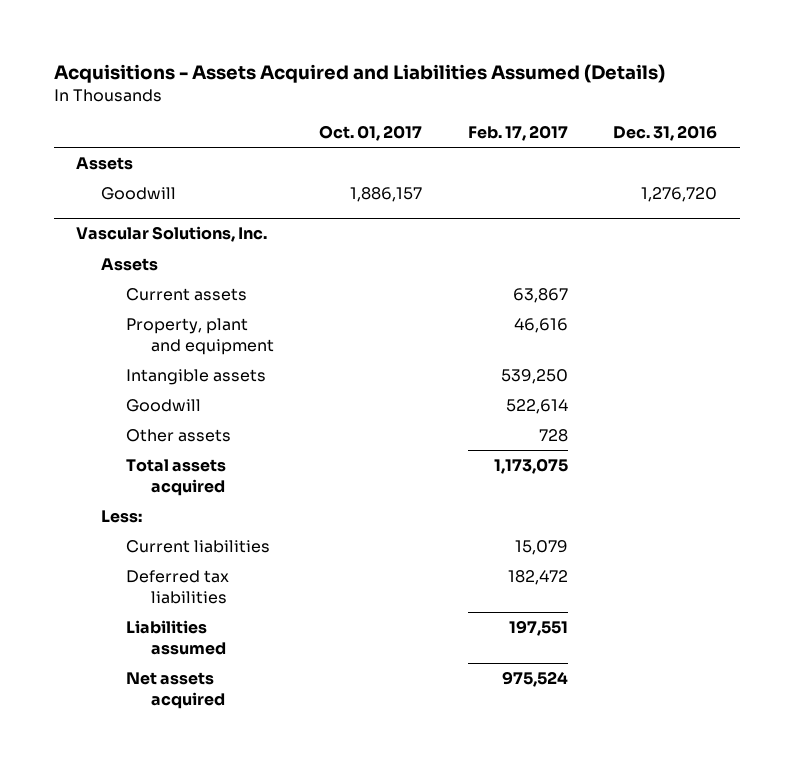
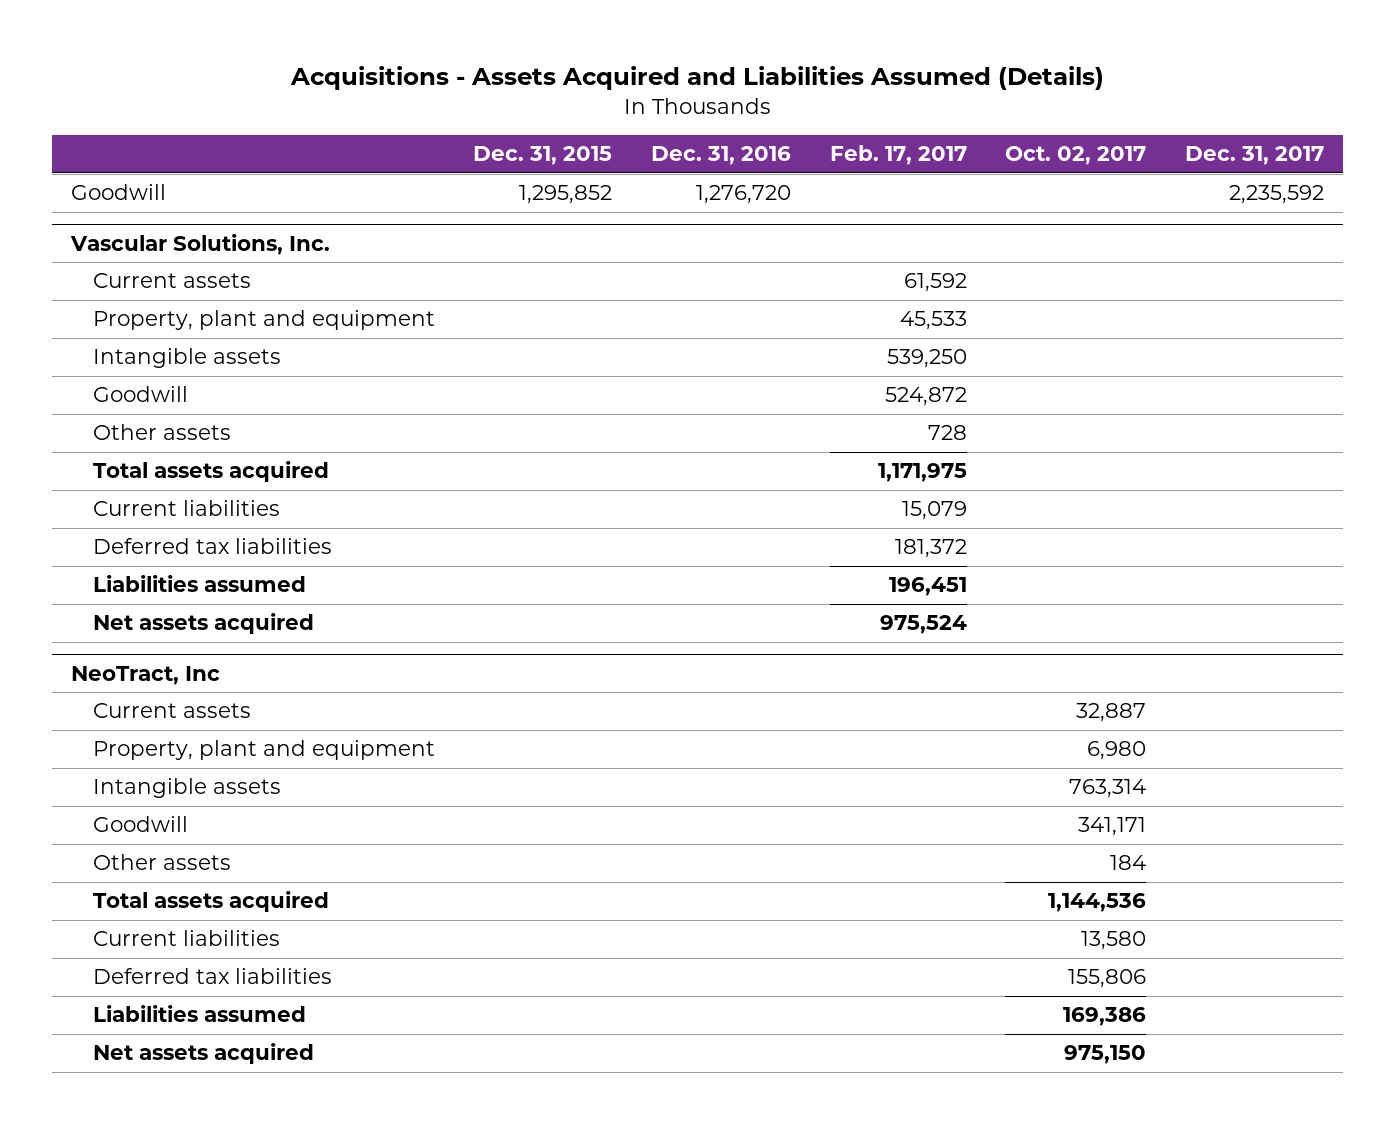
- | Oct. 01, 2017 | Feb. 17, 2017 | Dec. 31, 2016
+ | Dec. 31, 2015 | Dec. 31, 2016 | Feb. 17, 2017 | Oct. 02, 2017 | Dec. 31, 2017
- Assets
@ Vascular Solutions, Inc.
- Assets
- Current assets | | 63,867 |
- Property, plant and equipment | | 46,616 |
+ Current assets | | | 61,592 | |
+ Property, plant and equipment | | | 45,533 | |
- Goodwill | | 522,614 |
+ Goodwill | | | 524,872 | |
- Total assets acquired | | 1,173,075 |
- Less:
+ Total assets acquired | | | 1,171,975 | |
- Deferred tax liabilities | | 182,472 |
- Liabilities assumed | | 197,551 |
+ Deferred tax liabilities | | | 181,372 | |
+ Liabilities assumed | | | 196,451 | |
+ NeoTract, Inc
+ Current assets | | | | 32,887 |
+ Property, plant and equipment | | | | 6,980 |
+ Intangible assets | | | | 763,314 |
+ Goodwill | | | | 341,171 |
+ Other assets | | | | 184 |
+ Total assets acquired | | | | 1,144,536 |
+ Current liabilities | | | | 13,580 |
+ Deferred tax liabilities | | | | 155,806 |
+ Liabilities assumed | | | | 169,386 |
+ Net assets acquired | | | | 975,150 |

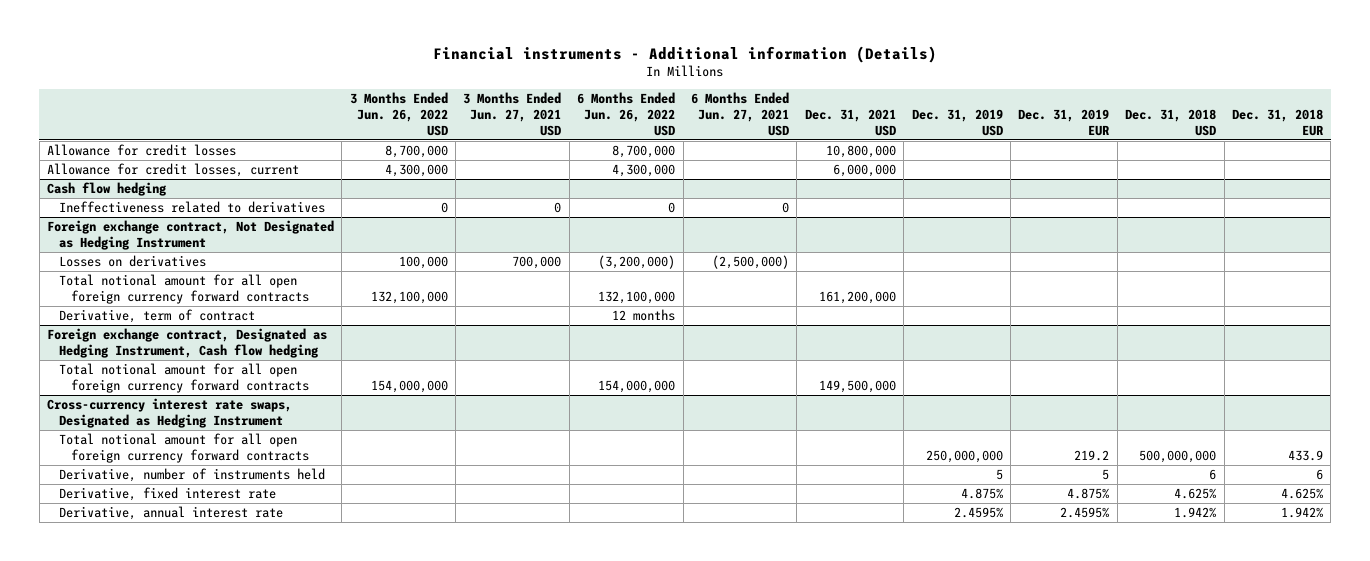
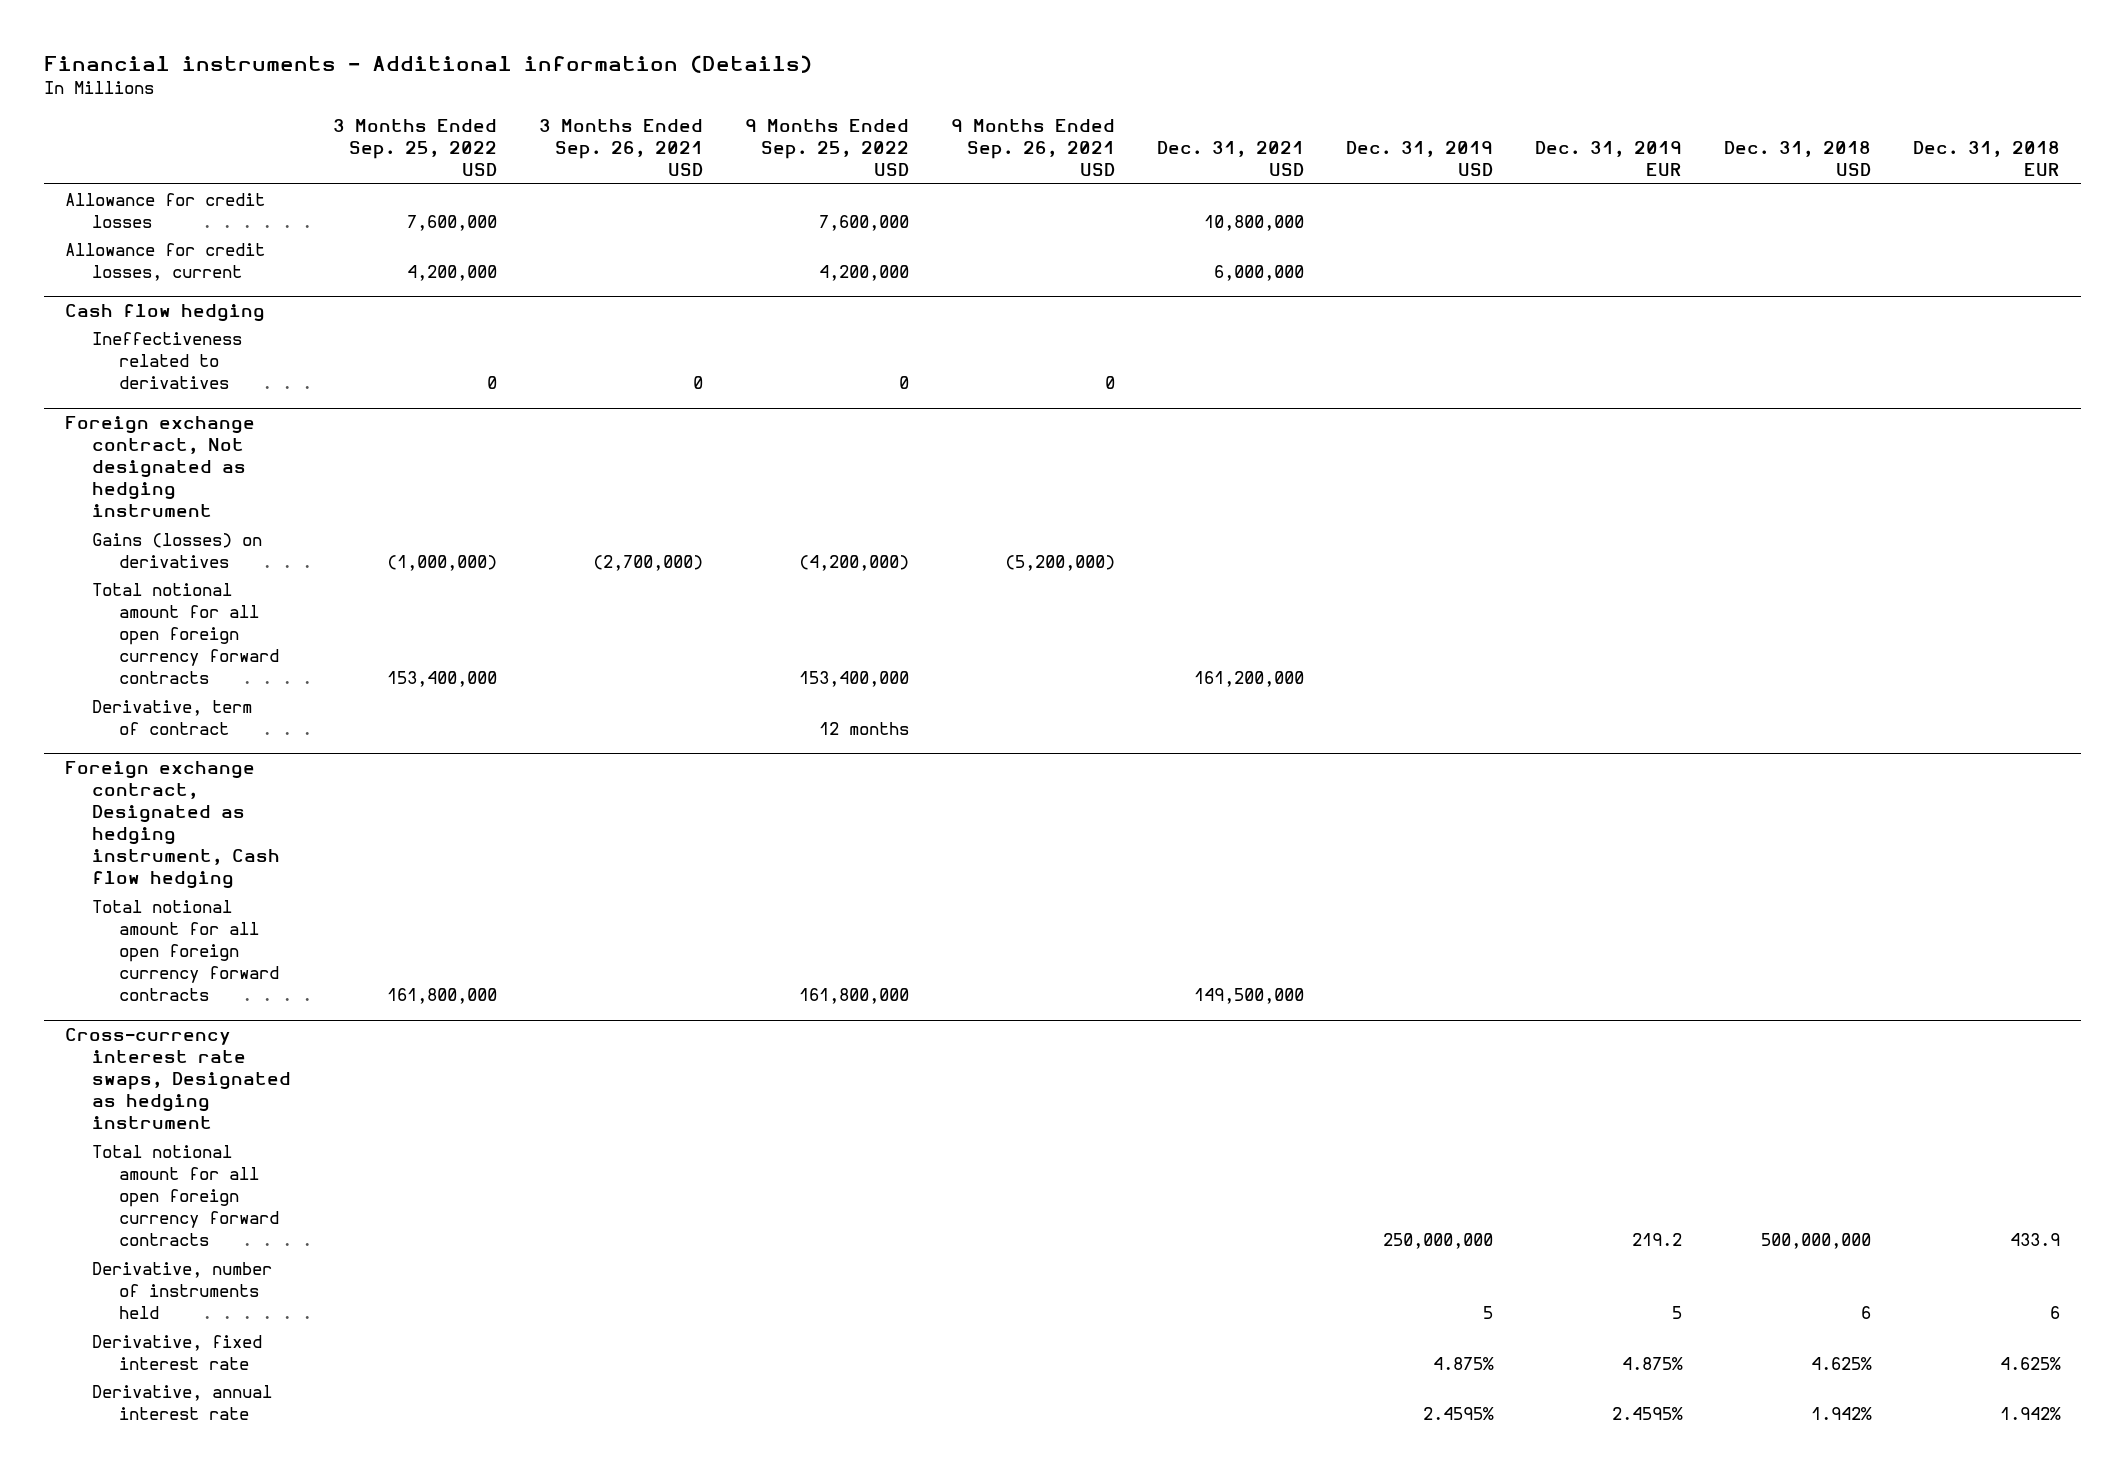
- | 3 Months Ended Jun. 26, 2022 USD | 3 Months Ended Jun. 27, 2021 USD | 6 Months Ended Jun. 26, 2022 USD | 6 Months Ended Jun. 27, 2021 USD | Dec. 31, 2021 USD | Dec. 31, 2019 USD | Dec. 31, 2019 EUR | Dec. 31, 2018 USD | Dec. 31, 2018 EUR
+ | 3 Months Ended Sep. 25, 2022 USD | 3 Months Ended Sep. 26, 2021 USD | 9 Months Ended Sep. 25, 2022 USD | 9 Months Ended Sep. 26, 2021 USD | Dec. 31, 2021 USD | Dec. 31, 2019 USD | Dec. 31, 2019 EUR | Dec. 31, 2018 USD | Dec. 31, 2018 EUR
- Foreign exchange contract, Not Designated as Hedging Instrument
- Losses on derivatives | 100,000 | 700,000 | (3,200,000) | (2,500,000) | | | | |
+ Foreign exchange contract, Not designated as hedging instrument
+ Gains (losses) on derivatives | (1,000,000) | (2,700,000) | (4,200,000) | (5,200,000) | | | | |
- Foreign exchange contract, Designated as Hedging Instrument, Cash flow hedging
+ Foreign exchange contract, Designated as hedging instrument, Cash flow hedging
- Cross-currency interest rate swaps, Designated as Hedging Instrument
+ Cross-currency interest rate swaps, Designated as hedging instrument

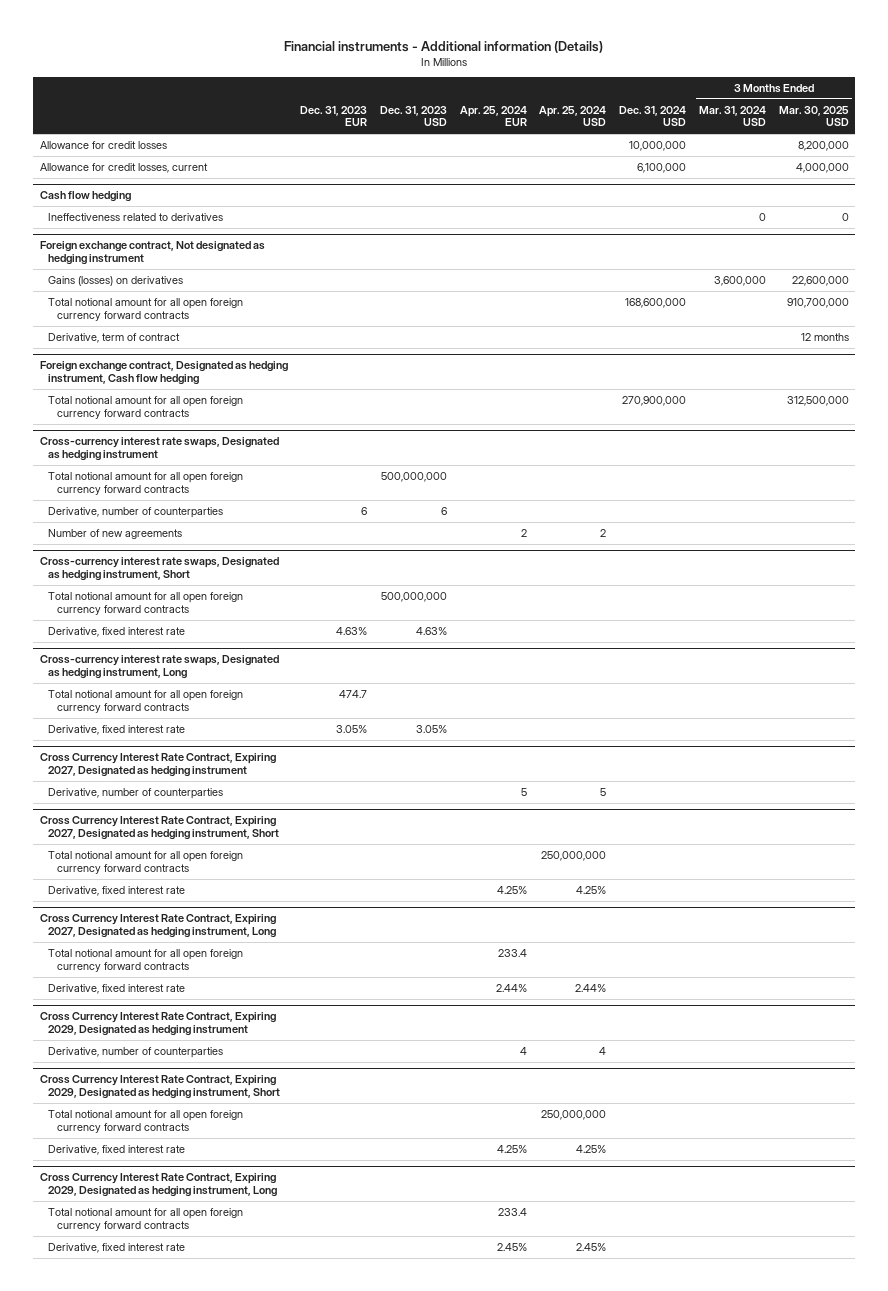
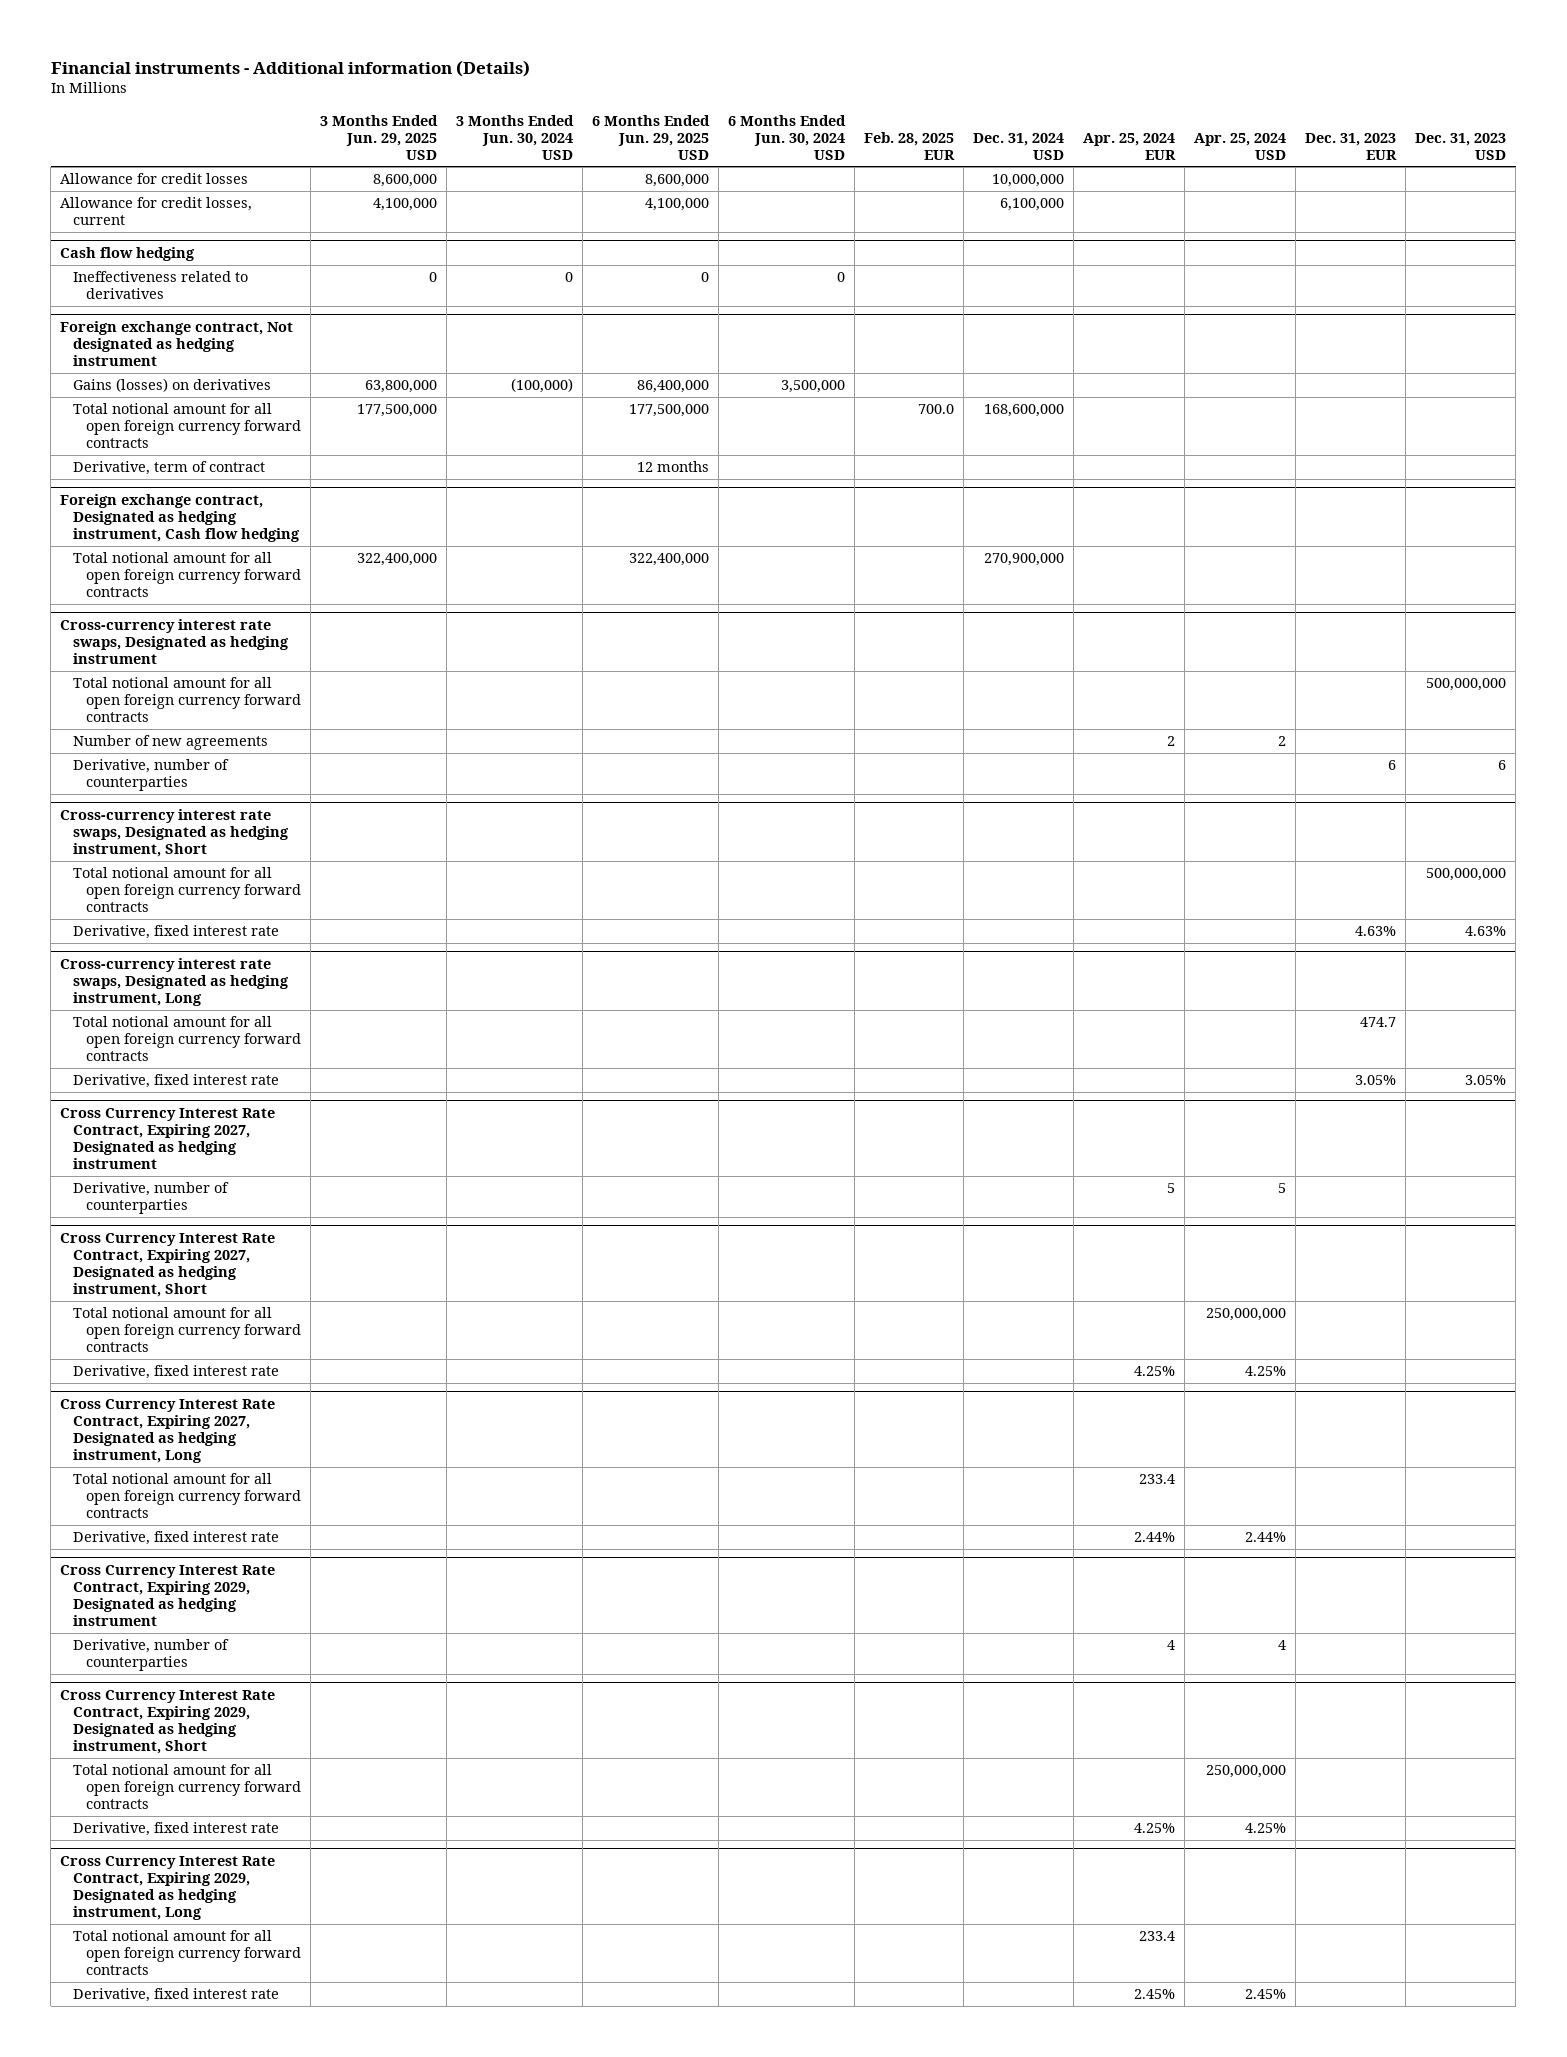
- | Dec. 31, 2023 EUR | Dec. 31, 2023 USD | Apr. 25, 2024 EUR | Apr. 25, 2024 USD | Dec. 31, 2024 USD | 3 Months Ended Mar. 31, 2024 USD | 3 Months Ended Mar. 30, 2025 USD
+ | 3 Months Ended Jun. 29, 2025 USD | 3 Months Ended Jun. 30, 2024 USD | 6 Months Ended Jun. 29, 2025 USD | 6 Months Ended Jun. 30, 2024 USD | Feb. 28, 2025 EUR | Dec. 31, 2024 USD | Apr. 25, 2024 EUR | Apr. 25, 2024 USD | Dec. 31, 2023 EUR | Dec. 31, 2023 USD
@ Cross-currency interest rate swaps, Designated as hedging instrument
moved down: Derivative, number of counterparties | | | | | | | | | 6 | 6

